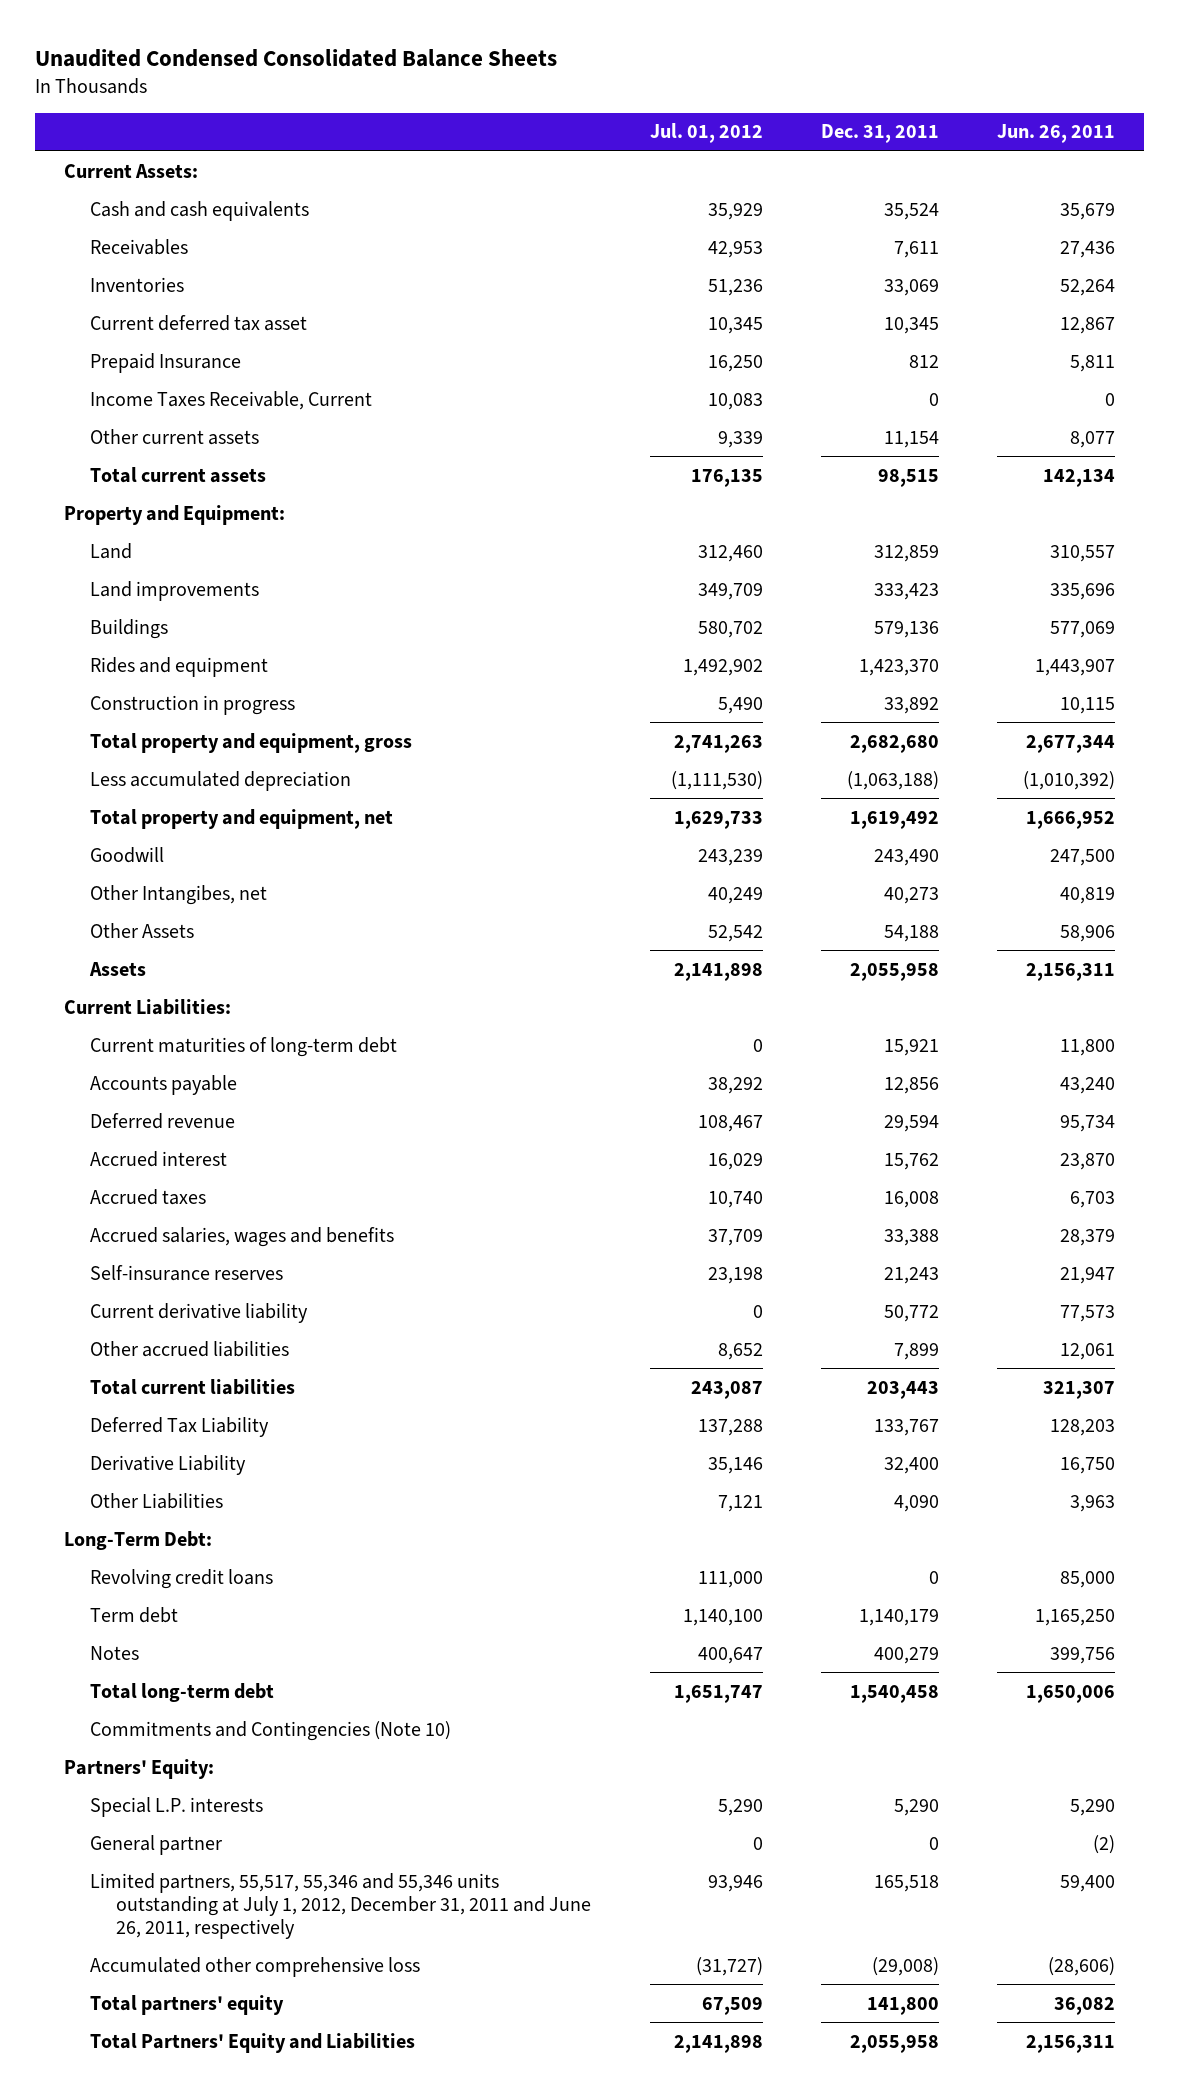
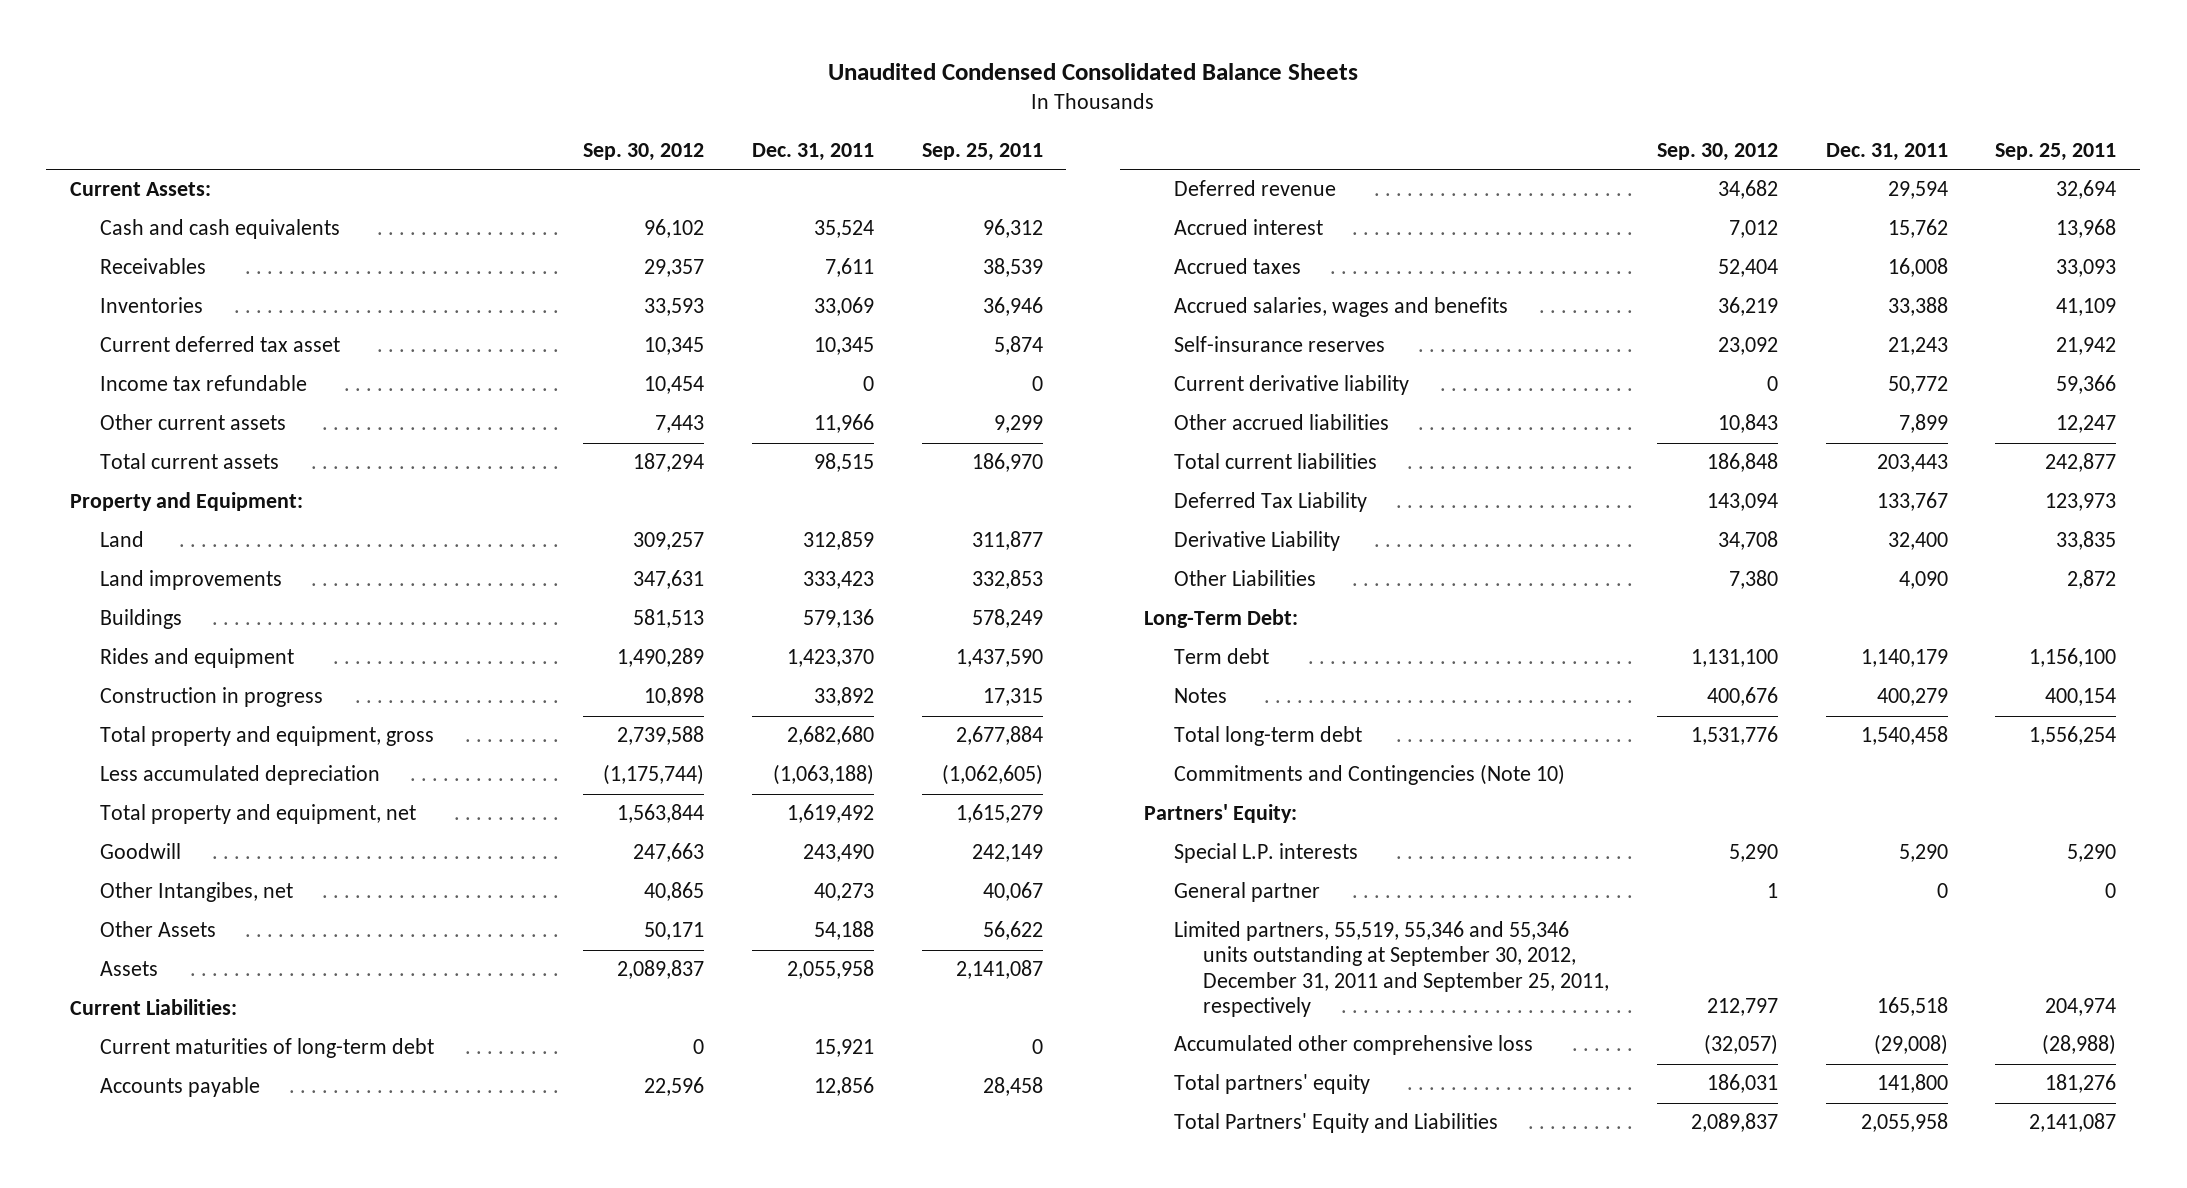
- | Jul. 01, 2012 | Dec. 31, 2011 | Jun. 26, 2011
+ | Sep. 30, 2012 | Dec. 31, 2011 | Sep. 25, 2011
- Prepaid Insurance | 16,250 | 812 | 5,811
- Income Taxes Receivable, Current | 10,083 | 0 | 0
- Other current assets | 9,339 | 11,154 | 8,077
+ Income tax refundable | 10,454 | 0 | 0
+ Other current assets | 7,443 | 11,966 | 9,299
- Revolving credit loans | 111,000 | 0 | 85,000
- Limited partners, 55,517, 55,346 and 55,346 units outstanding at July 1, 2012, December 31, 2011 and June 26, 2011, respectively | 93,946 | 165,518 | 59,400
+ Limited partners, 55,519, 55,346 and 55,346 units outstanding at September 30, 2012, December 31, 2011 and September 25, 2011, respectively | 212,797 | 165,518 | 204,974

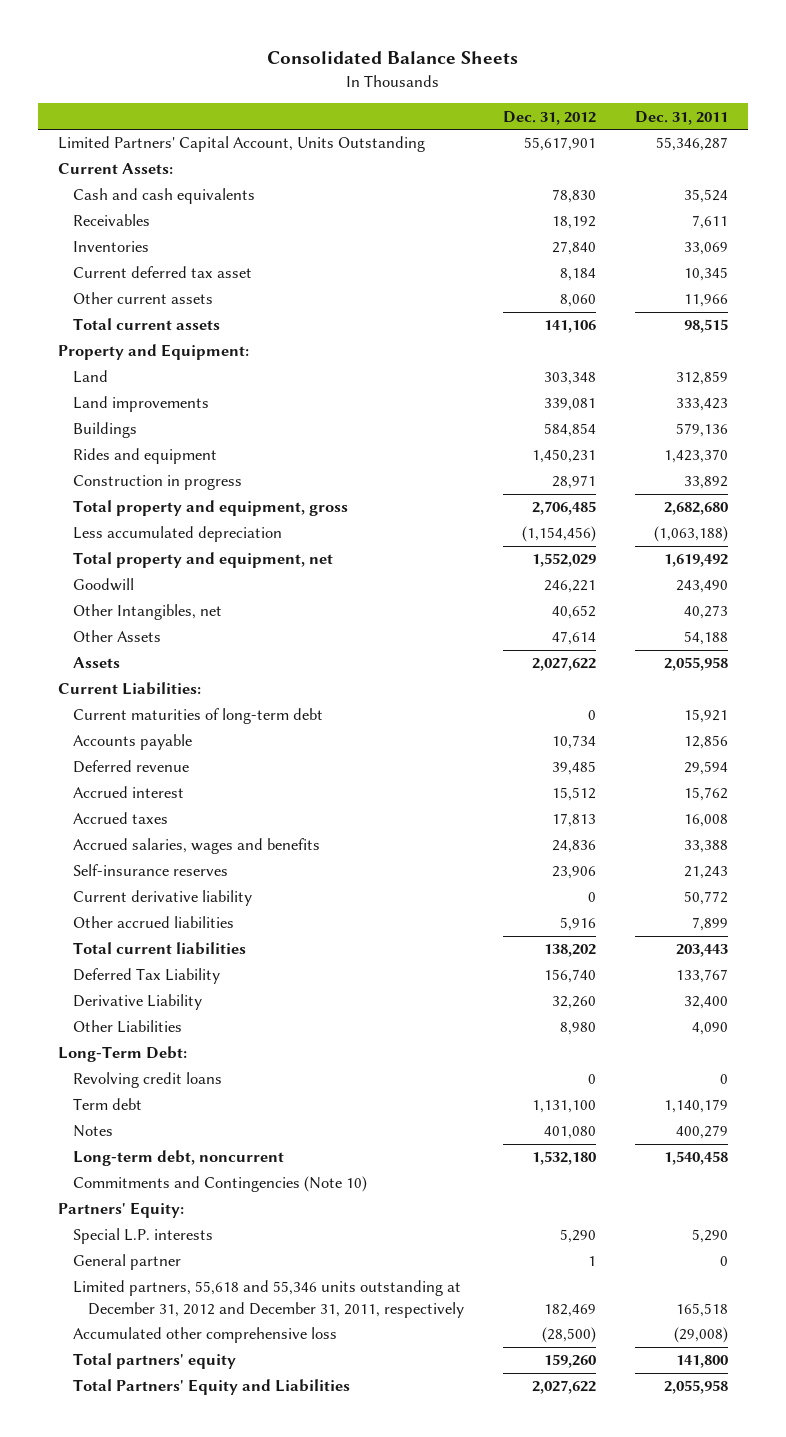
- Unaudited Condensed Consolidated Balance Sheets
+ Consolidated Balance Sheets
- | Sep. 30, 2012 | Dec. 31, 2011 | Sep. 25, 2011
+ | Dec. 31, 2012 | Dec. 31, 2011
+ Limited Partners' Capital Account, Units Outstanding | 55,617,901 | 55,346,287
- Income tax refundable | 10,454 | 0 | 0
- Other Intangibes, net | 40,865 | 40,273 | 40,067
+ Other Intangibles, net | 40,652 | 40,273
+ Revolving credit loans | 0 | 0
- Total long-term debt | 1,531,776 | 1,540,458 | 1,556,254
+ Long-term debt, noncurrent | 1,532,180 | 1,540,458
- Limited partners, 55,519, 55,346 and 55,346 units outstanding at September 30, 2012, December 31, 2011 and September 25, 2011, respectively | 212,797 | 165,518 | 204,974
+ Limited partners, 55,618 and 55,346 units outstanding at December 31, 2012 and December 31, 2011, respectively | 182,469 | 165,518

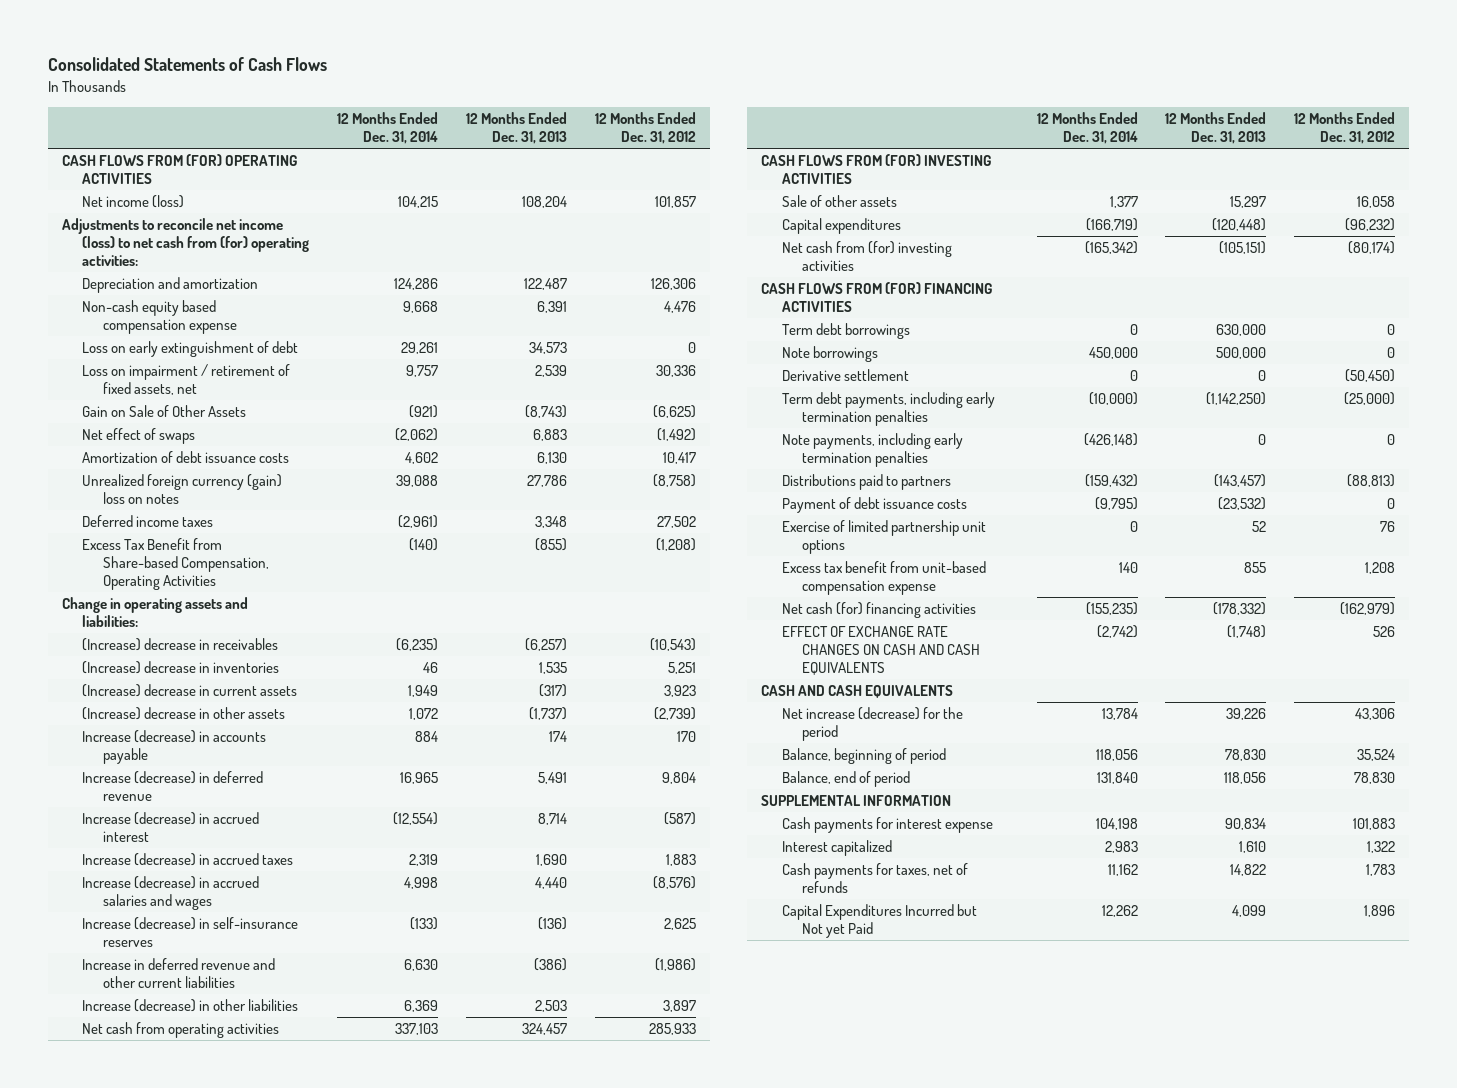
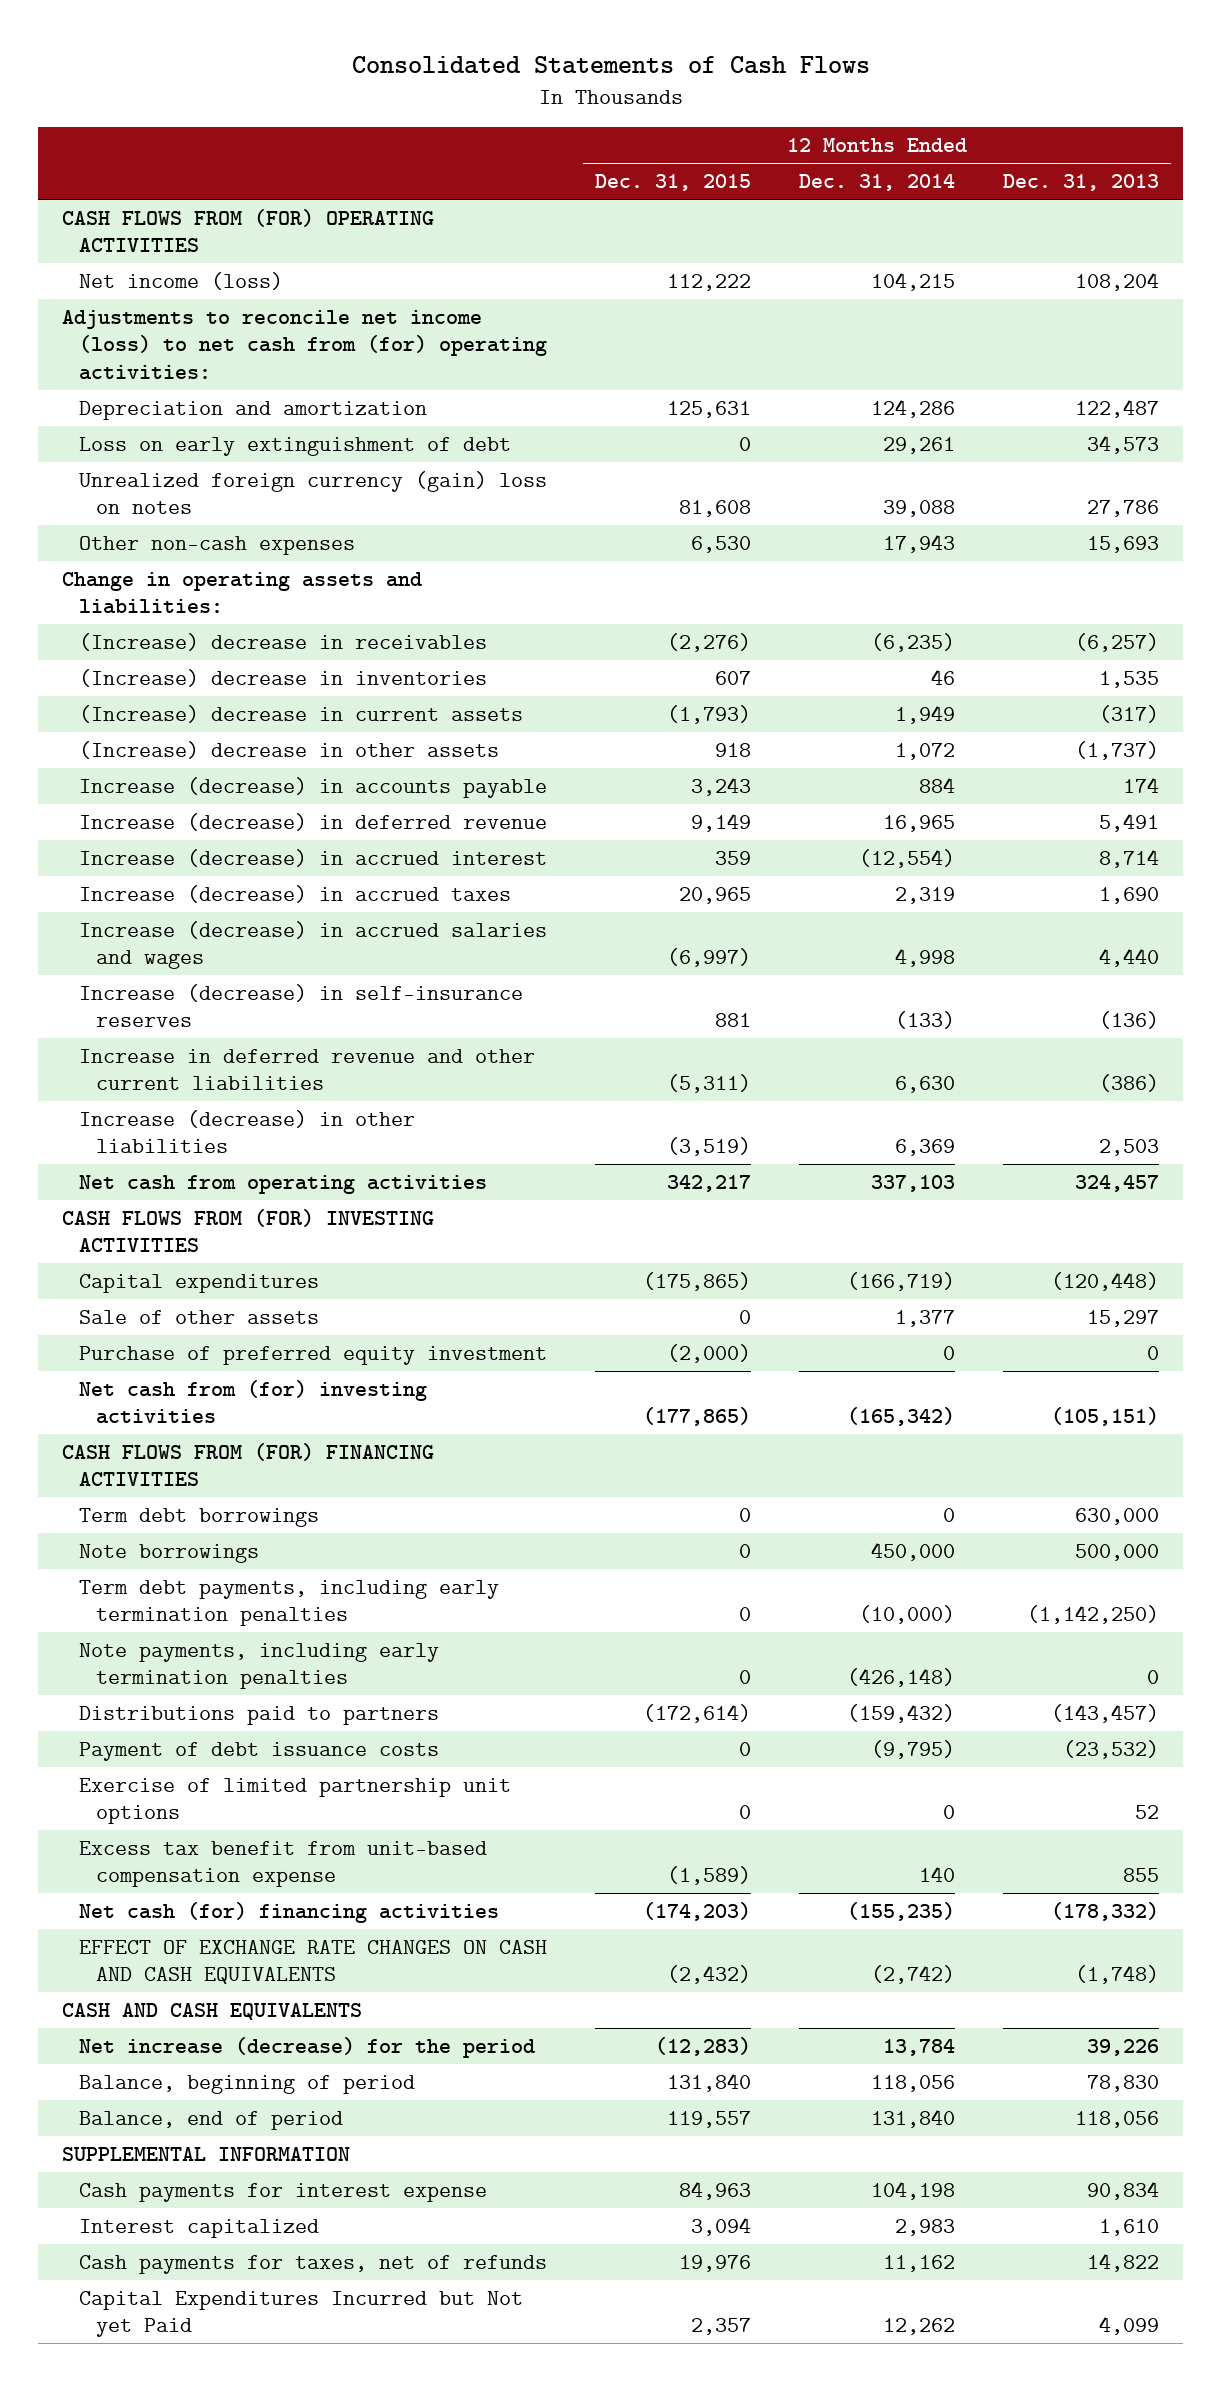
- | 12 Months Ended Dec. 31, 2014 | 12 Months Ended Dec. 31, 2013 | 12 Months Ended Dec. 31, 2012
+ | 12 Months Ended Dec. 31, 2015 | 12 Months Ended Dec. 31, 2014 | 12 Months Ended Dec. 31, 2013
- Non-cash equity based compensation expense | 9,668 | 6,391 | 4,476
- Loss on impairment / retirement of fixed assets, net | 9,757 | 2,539 | 30,336
- Gain on Sale of Other Assets | (921) | (8,743) | (6,625)
- Net effect of swaps | (2,062) | 6,883 | (1,492)
- Amortization of debt issuance costs | 4,602 | 6,130 | 10,417
- Deferred income taxes | (2,961) | 3,348 | 27,502
- Excess Tax Benefit from Share-based Compensation, Operating Activities | (140) | (855) | (1,208)
+ Other non-cash expenses | 6,530 | 17,943 | 15,693
moved down: Sale of other assets | 0 | 1,377 | 15,297
+ Purchase of preferred equity investment | (2,000) | 0 | 0
- Derivative settlement | 0 | 0 | (50,450)

